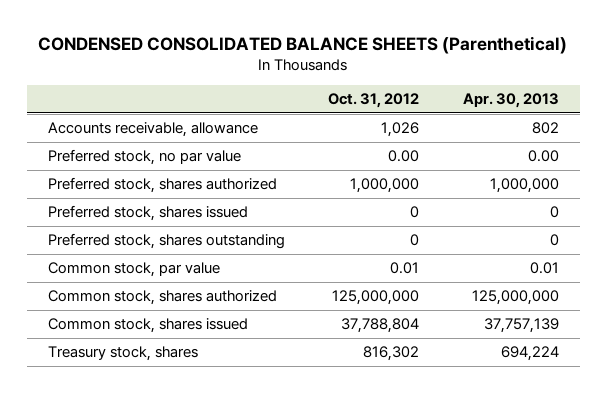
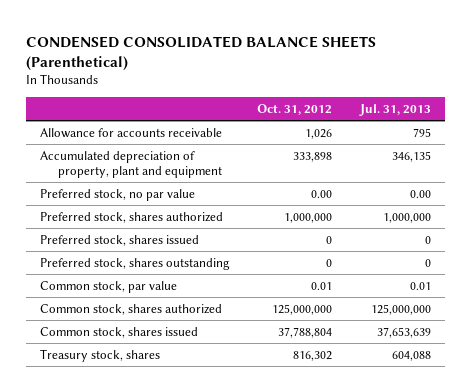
- | Oct. 31, 2012 | Apr. 30, 2013
+ | Oct. 31, 2012 | Jul. 31, 2013
- Accounts receivable, allowance | 1,026 | 802
+ Allowance for accounts receivable | 1,026 | 795
+ Accumulated depreciation of property, plant and equipment | 333,898 | 346,135

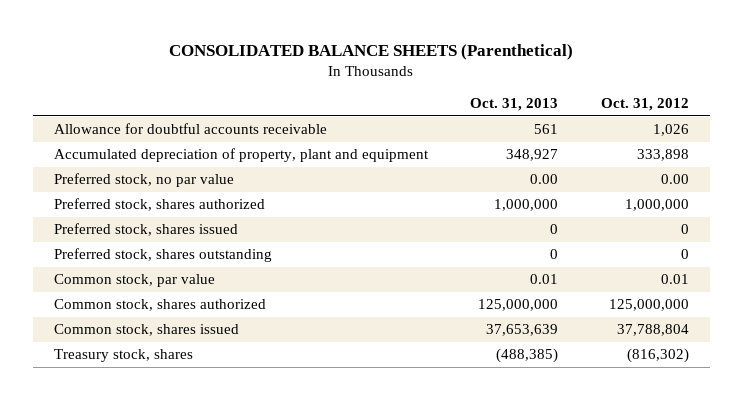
- CONDENSED CONSOLIDATED BALANCE SHEETS (Parenthetical)
+ CONSOLIDATED BALANCE SHEETS (Parenthetical)
- | Oct. 31, 2012 | Jul. 31, 2013
+ | Oct. 31, 2013 | Oct. 31, 2012
- Allowance for accounts receivable | 1,026 | 795
+ Allowance for doubtful accounts receivable | 561 | 1,026
- Treasury stock, shares | 816,302 | 604,088
+ Treasury stock, shares | (488,385) | (816,302)

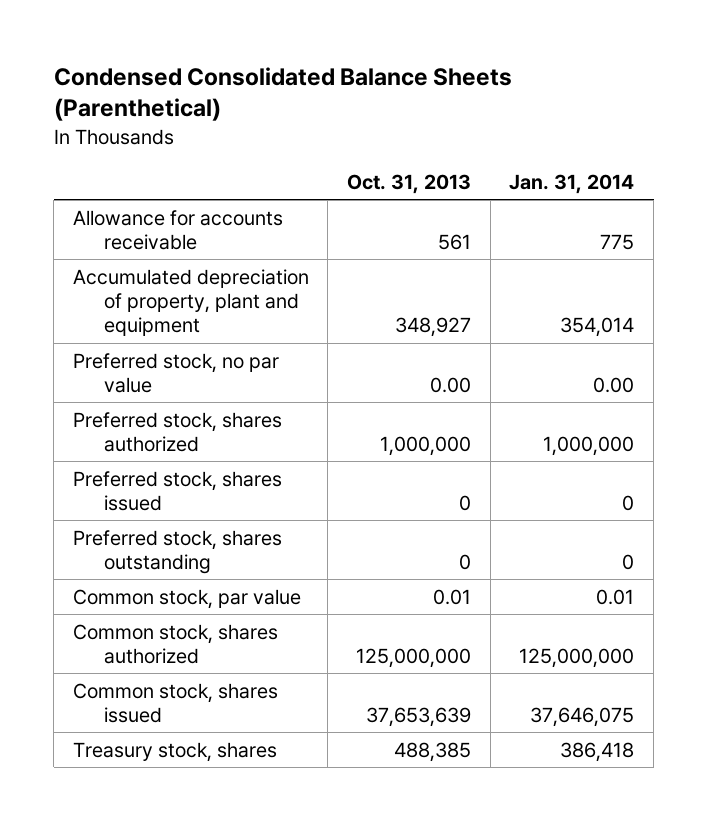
- CONSOLIDATED BALANCE SHEETS (Parenthetical)
+ Condensed Consolidated Balance Sheets (Parenthetical)
- | Oct. 31, 2013 | Oct. 31, 2012
+ | Oct. 31, 2013 | Jan. 31, 2014
- Allowance for doubtful accounts receivable | 561 | 1,026
+ Allowance for accounts receivable | 561 | 775
- Treasury stock, shares | (488,385) | (816,302)
+ Treasury stock, shares | 488,385 | 386,418

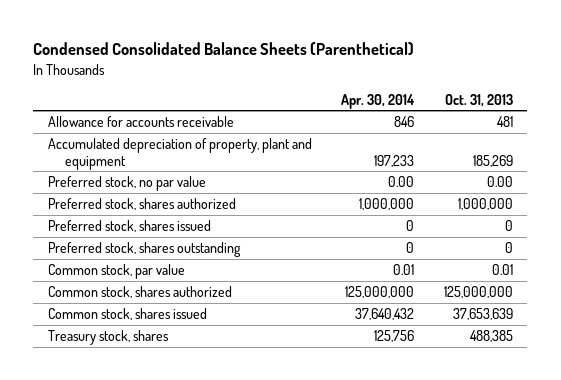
- | Oct. 31, 2013 | Jan. 31, 2014
+ | Apr. 30, 2014 | Oct. 31, 2013
- Allowance for accounts receivable | 561 | 775
- Accumulated depreciation of property, plant and equipment | 348,927 | 354,014
+ Allowance for accounts receivable | 846 | 481
+ Accumulated depreciation of property, plant and equipment | 197,233 | 185,269

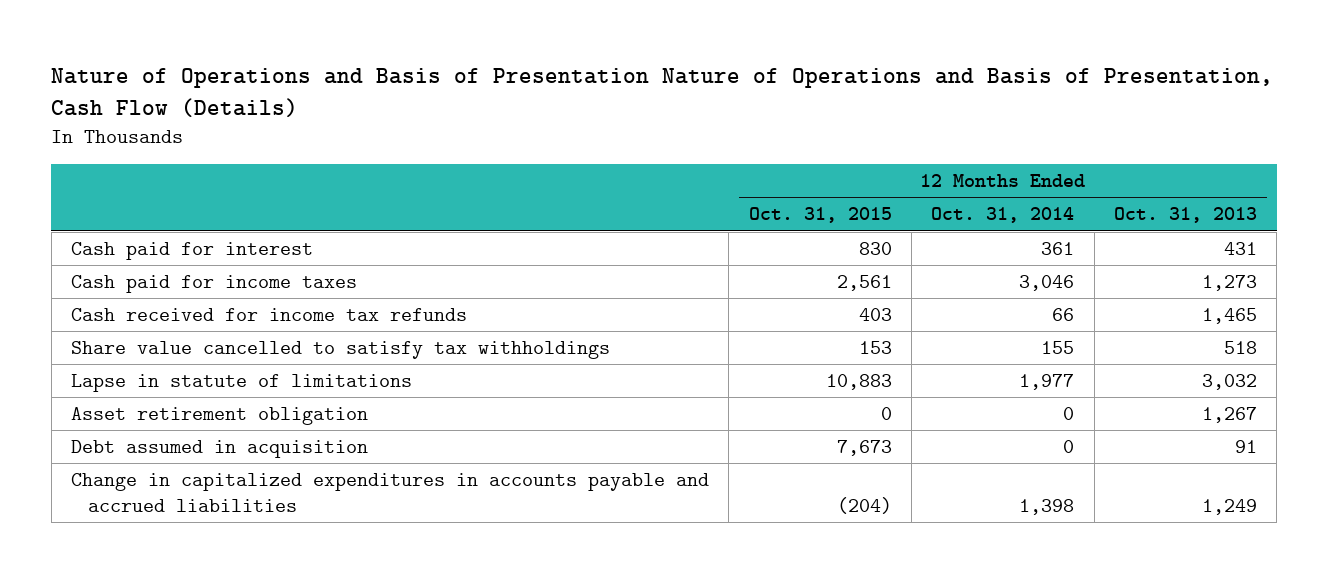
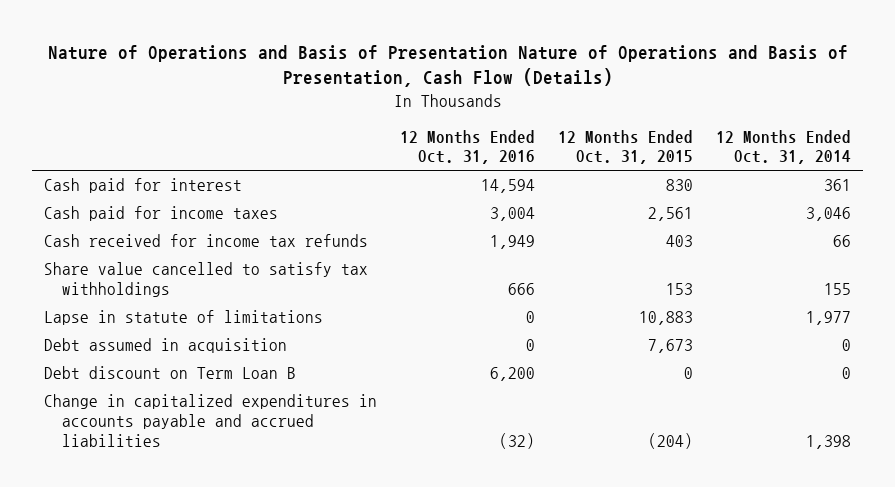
- | 12 Months Ended Oct. 31, 2015 | 12 Months Ended Oct. 31, 2014 | 12 Months Ended Oct. 31, 2013
+ | 12 Months Ended Oct. 31, 2016 | 12 Months Ended Oct. 31, 2015 | 12 Months Ended Oct. 31, 2014
- Asset retirement obligation | 0 | 0 | 1,267
+ Debt discount on Term Loan B | 6,200 | 0 | 0

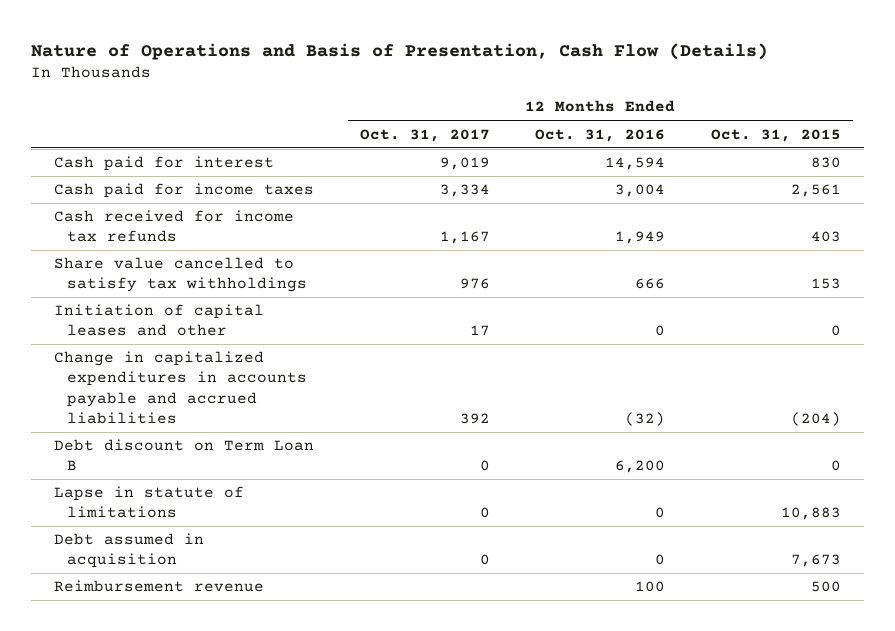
- Nature of Operations and Basis of Presentation Nature of Operations and Basis of Presentation, Cash Flow (Details)
+ Nature of Operations and Basis of Presentation, Cash Flow (Details)
- | 12 Months Ended Oct. 31, 2016 | 12 Months Ended Oct. 31, 2015 | 12 Months Ended Oct. 31, 2014
+ | 12 Months Ended Oct. 31, 2017 | 12 Months Ended Oct. 31, 2016 | 12 Months Ended Oct. 31, 2015
+ Initiation of capital leases and other | 17 | 0 | 0
moved up: Change in capitalized expenditures in accounts payable and accrued liabilities | 392 | (32) | (204)
moved up: Debt discount on Term Loan B | 0 | 6,200 | 0
+ Reimbursement revenue | | 100 | 500

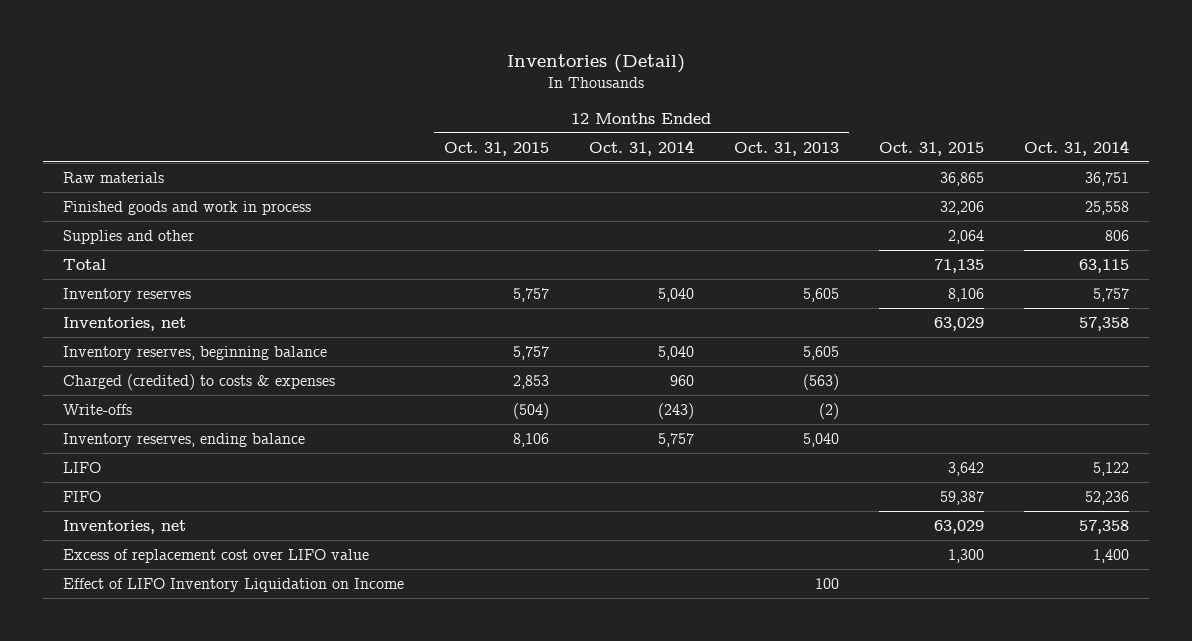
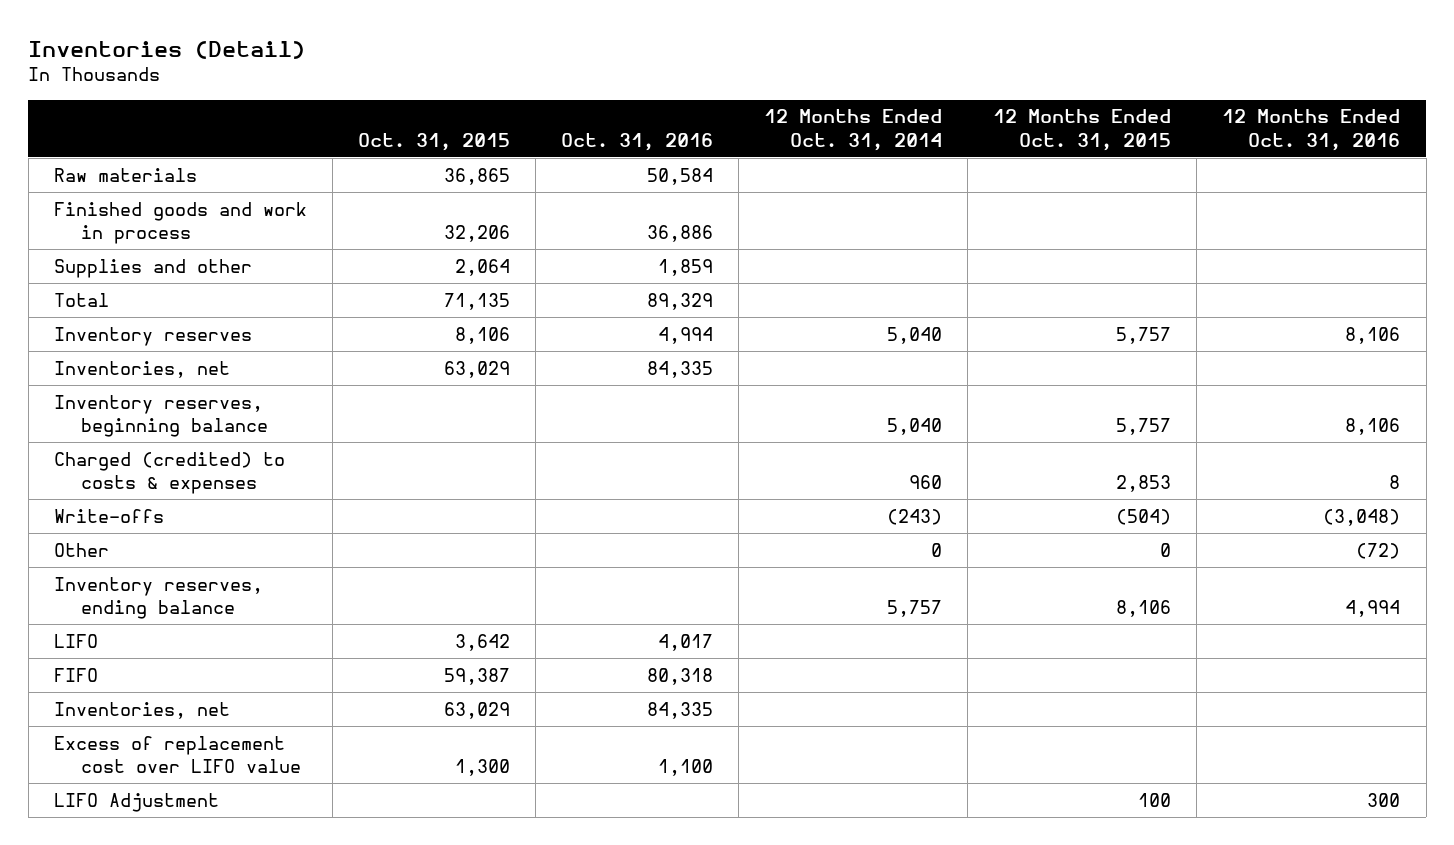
- | 12 Months Ended Oct. 31, 2015 | 12 Months Ended Oct. 31, 2014 | 12 Months Ended Oct. 31, 2013 | Oct. 31, 2015 | Oct. 31, 2014
+ | Oct. 31, 2015 | Oct. 31, 2016 | 12 Months Ended Oct. 31, 2014 | 12 Months Ended Oct. 31, 2015 | 12 Months Ended Oct. 31, 2016
+ Other | | | 0 | 0 | (72)
- Effect of LIFO Inventory Liquidation on Income | | | 100 | |
+ LIFO Adjustment | | | | 100 | 300

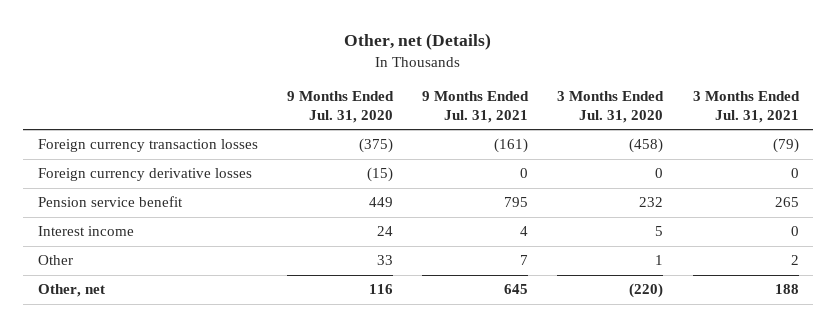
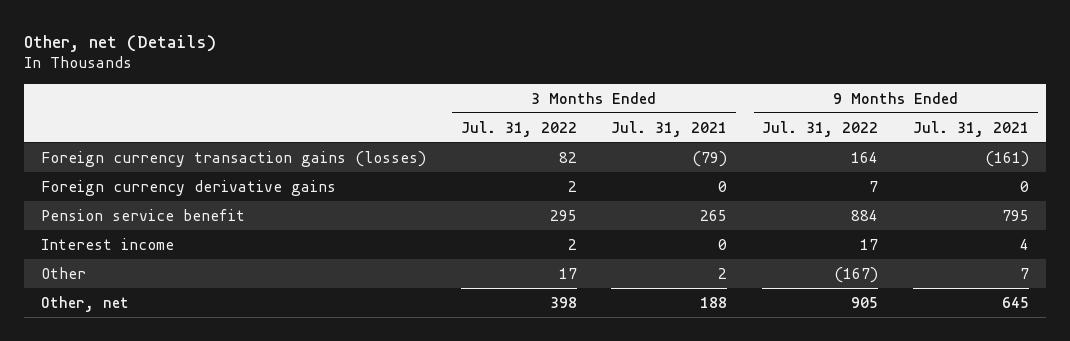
- | 9 Months Ended Jul. 31, 2020 | 9 Months Ended Jul. 31, 2021 | 3 Months Ended Jul. 31, 2020 | 3 Months Ended Jul. 31, 2021
+ | 3 Months Ended Jul. 31, 2022 | 3 Months Ended Jul. 31, 2021 | 9 Months Ended Jul. 31, 2022 | 9 Months Ended Jul. 31, 2021
- Foreign currency transaction losses | (375) | (161) | (458) | (79)
- Foreign currency derivative losses | (15) | 0 | 0 | 0
+ Foreign currency transaction gains (losses) | 82 | (79) | 164 | (161)
+ Foreign currency derivative gains | 2 | 0 | 7 | 0

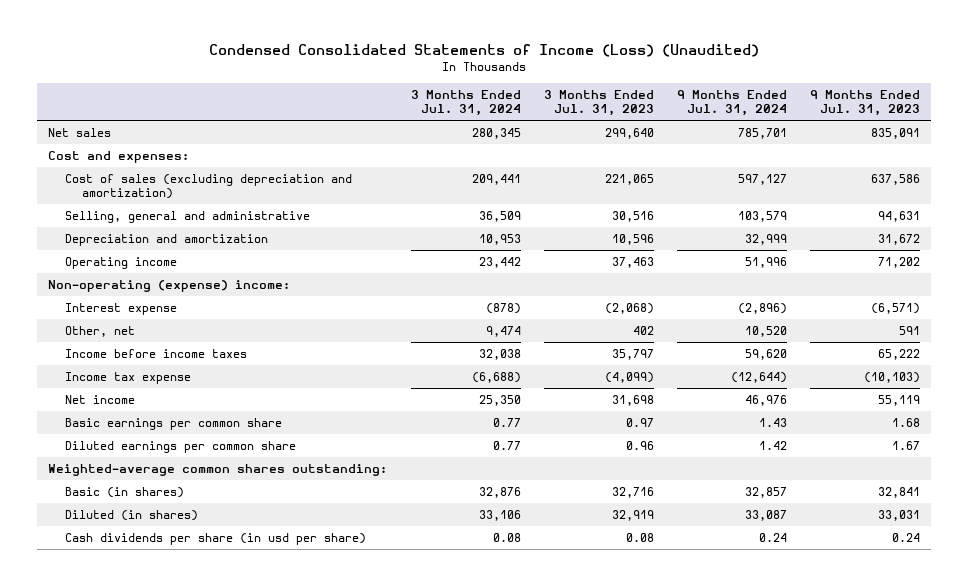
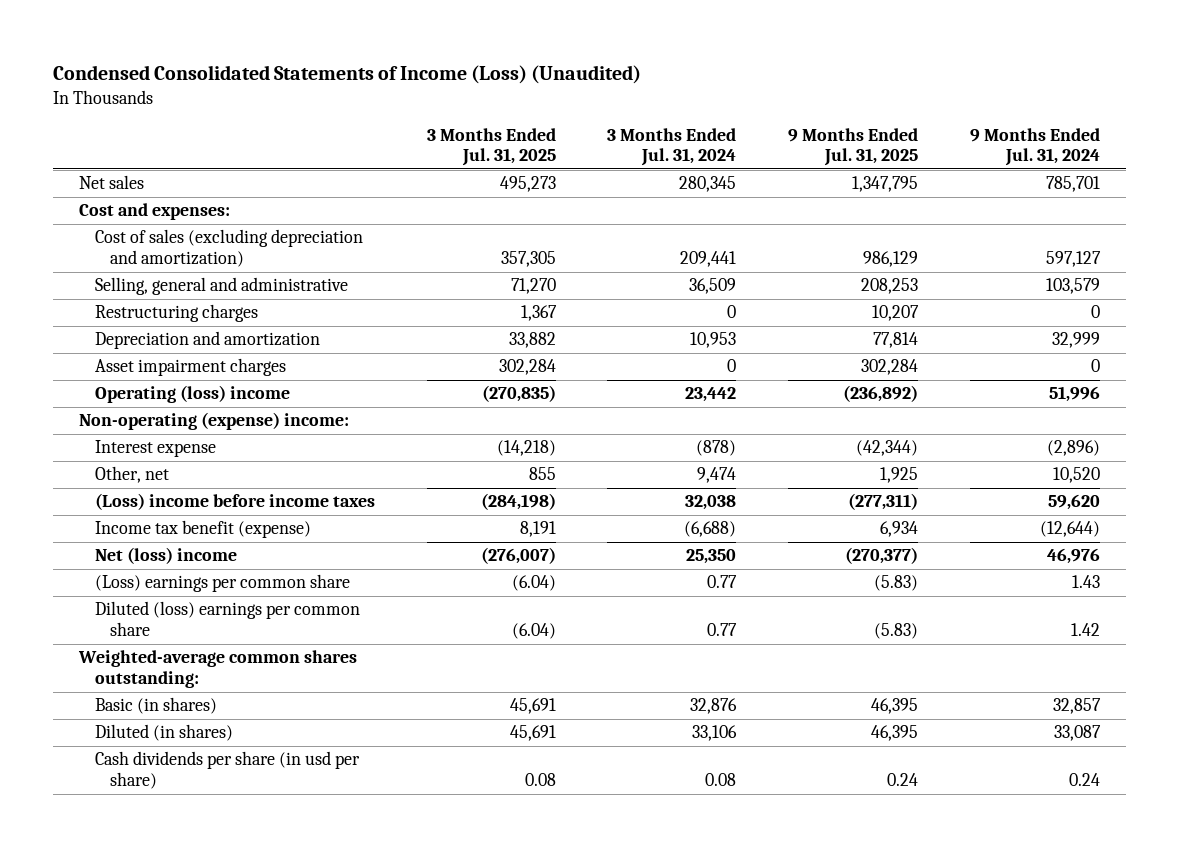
- | 3 Months Ended Jul. 31, 2024 | 3 Months Ended Jul. 31, 2023 | 9 Months Ended Jul. 31, 2024 | 9 Months Ended Jul. 31, 2023
+ | 3 Months Ended Jul. 31, 2025 | 3 Months Ended Jul. 31, 2024 | 9 Months Ended Jul. 31, 2025 | 9 Months Ended Jul. 31, 2024
+ Restructuring charges | 1,367 | 0 | 10,207 | 0
- Operating income | 23,442 | 37,463 | 51,996 | 71,202
+ Asset impairment charges | 302,284 | 0 | 302,284 | 0
+ Operating (loss) income | (270,835) | 23,442 | (236,892) | 51,996
- Income before income taxes | 32,038 | 35,797 | 59,620 | 65,222
- Income tax expense | (6,688) | (4,099) | (12,644) | (10,103)
- Net income | 25,350 | 31,698 | 46,976 | 55,119
- Basic earnings per common share | 0.77 | 0.97 | 1.43 | 1.68
- Diluted earnings per common share | 0.77 | 0.96 | 1.42 | 1.67
+ (Loss) income before income taxes | (284,198) | 32,038 | (277,311) | 59,620
+ Income tax benefit (expense) | 8,191 | (6,688) | 6,934 | (12,644)
+ Net (loss) income | (276,007) | 25,350 | (270,377) | 46,976
+ (Loss) earnings per common share | (6.04) | 0.77 | (5.83) | 1.43
+ Diluted (loss) earnings per common share | (6.04) | 0.77 | (5.83) | 1.42

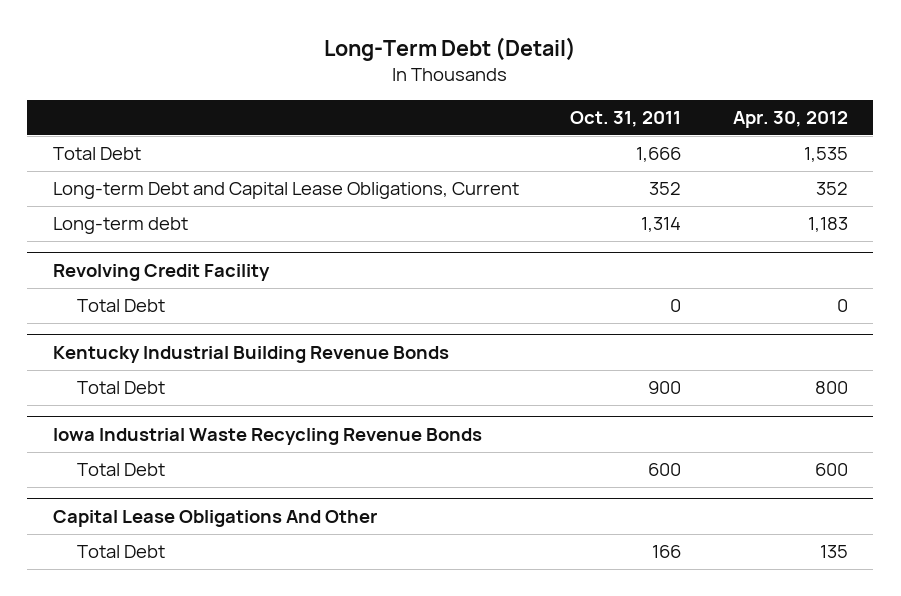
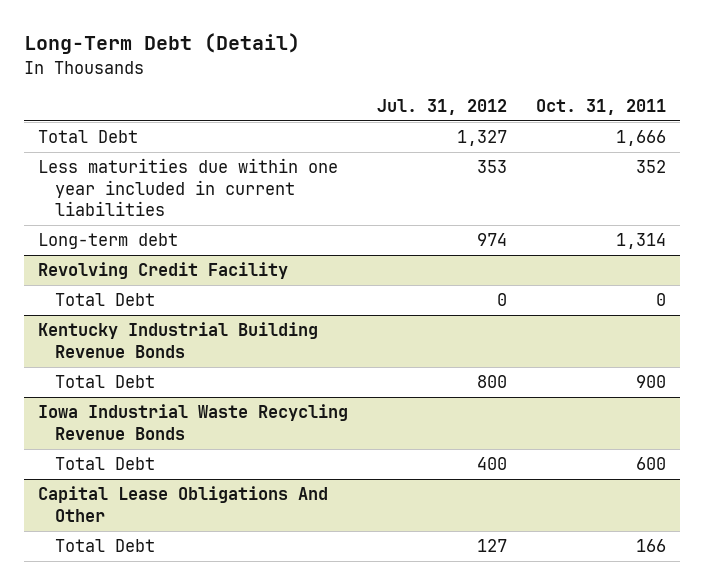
- | Oct. 31, 2011 | Apr. 30, 2012
+ | Jul. 31, 2012 | Oct. 31, 2011
- Long-term Debt and Capital Lease Obligations, Current | 352 | 352
+ Less maturities due within one year included in current liabilities | 353 | 352

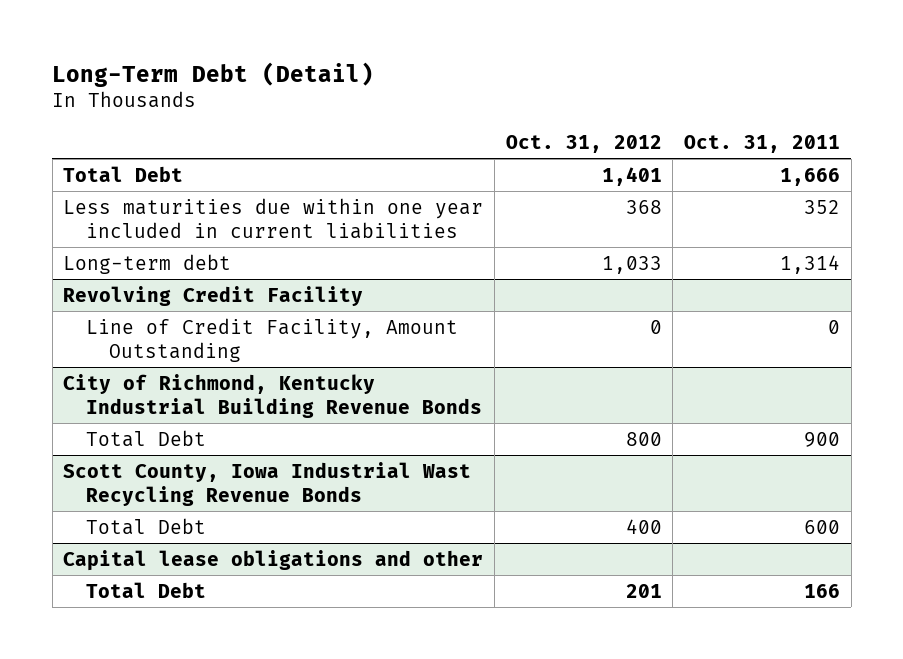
- | Jul. 31, 2012 | Oct. 31, 2011
+ | Oct. 31, 2012 | Oct. 31, 2011
@ Revolving Credit Facility
- Total Debt | 0 | 0
- Kentucky Industrial Building Revenue Bonds
@ Revolving Credit Facility
+ Line of Credit Facility, Amount Outstanding | 0 | 0
+ City of Richmond, Kentucky Industrial Building Revenue Bonds
- Iowa Industrial Waste Recycling Revenue Bonds
+ Scott County, Iowa Industrial Wast Recycling Revenue Bonds
- Capital Lease Obligations And Other
+ Capital lease obligations and other

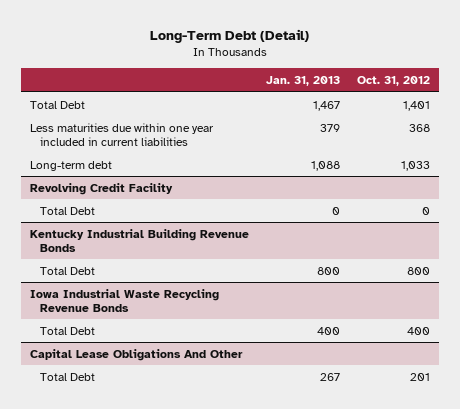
- | Oct. 31, 2012 | Oct. 31, 2011
+ | Jan. 31, 2013 | Oct. 31, 2012
@ Revolving Credit Facility
- Line of Credit Facility, Amount Outstanding | 0 | 0
- City of Richmond, Kentucky Industrial Building Revenue Bonds
@ Revolving Credit Facility
+ Total Debt | 0 | 0
+ Kentucky Industrial Building Revenue Bonds
- Scott County, Iowa Industrial Wast Recycling Revenue Bonds
+ Iowa Industrial Waste Recycling Revenue Bonds
- Capital lease obligations and other
+ Capital Lease Obligations And Other

